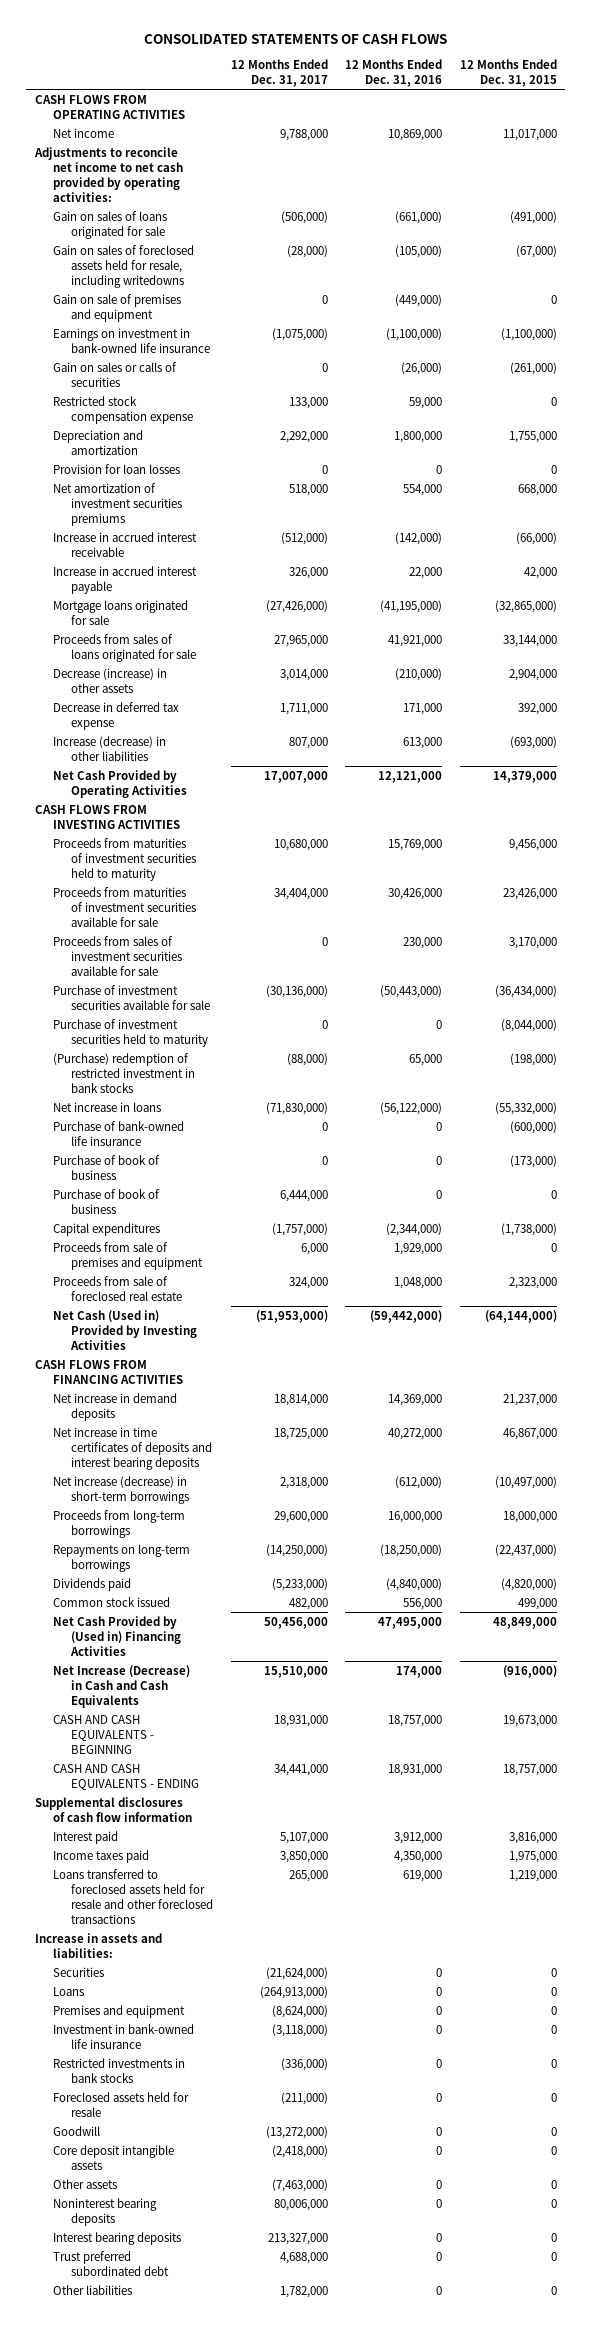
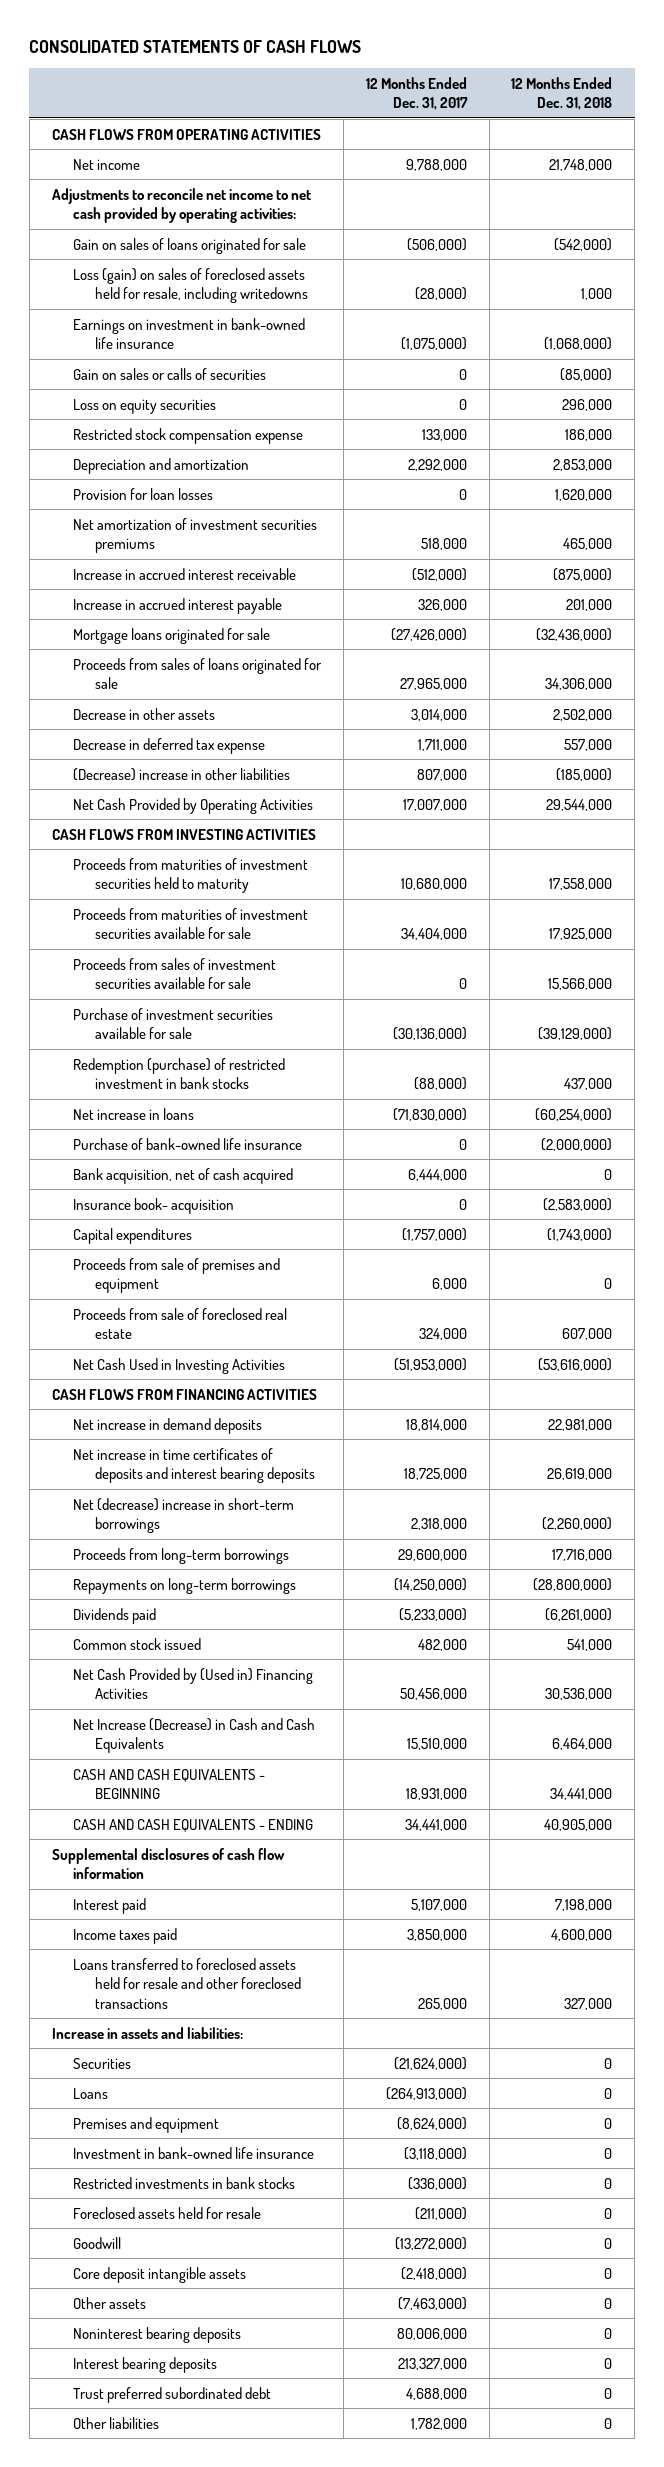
- | 12 Months Ended Dec. 31, 2017 | 12 Months Ended Dec. 31, 2016 | 12 Months Ended Dec. 31, 2015
+ | 12 Months Ended Dec. 31, 2017 | 12 Months Ended Dec. 31, 2018
- Gain on sales of foreclosed assets held for resale, including writedowns | (28,000) | (105,000) | (67,000)
- Gain on sale of premises and equipment | 0 | (449,000) | 0
+ Loss (gain) on sales of foreclosed assets held for resale, including writedowns | (28,000) | 1,000
+ Loss on equity securities | 0 | 296,000
- Decrease (increase) in other assets | 3,014,000 | (210,000) | 2,904,000
+ Decrease in other assets | 3,014,000 | 2,502,000
- Increase (decrease) in other liabilities | 807,000 | 613,000 | (693,000)
+ (Decrease) increase in other liabilities | 807,000 | (185,000)
- Purchase of investment securities held to maturity | 0 | 0 | (8,044,000)
- (Purchase) redemption of restricted investment in bank stocks | (88,000) | 65,000 | (198,000)
+ Redemption (purchase) of restricted investment in bank stocks | (88,000) | 437,000
- Purchase of book of business | 0 | 0 | (173,000)
- Purchase of book of business | 6,444,000 | 0 | 0
+ Bank acquisition, net of cash acquired | 6,444,000 | 0
+ Insurance book- acquisition | 0 | (2,583,000)
- Net Cash (Used in) Provided by Investing Activities | (51,953,000) | (59,442,000) | (64,144,000)
+ Net Cash Used in Investing Activities | (51,953,000) | (53,616,000)
- Net increase (decrease) in short-term borrowings | 2,318,000 | (612,000) | (10,497,000)
+ Net (decrease) increase in short-term borrowings | 2,318,000 | (2,260,000)

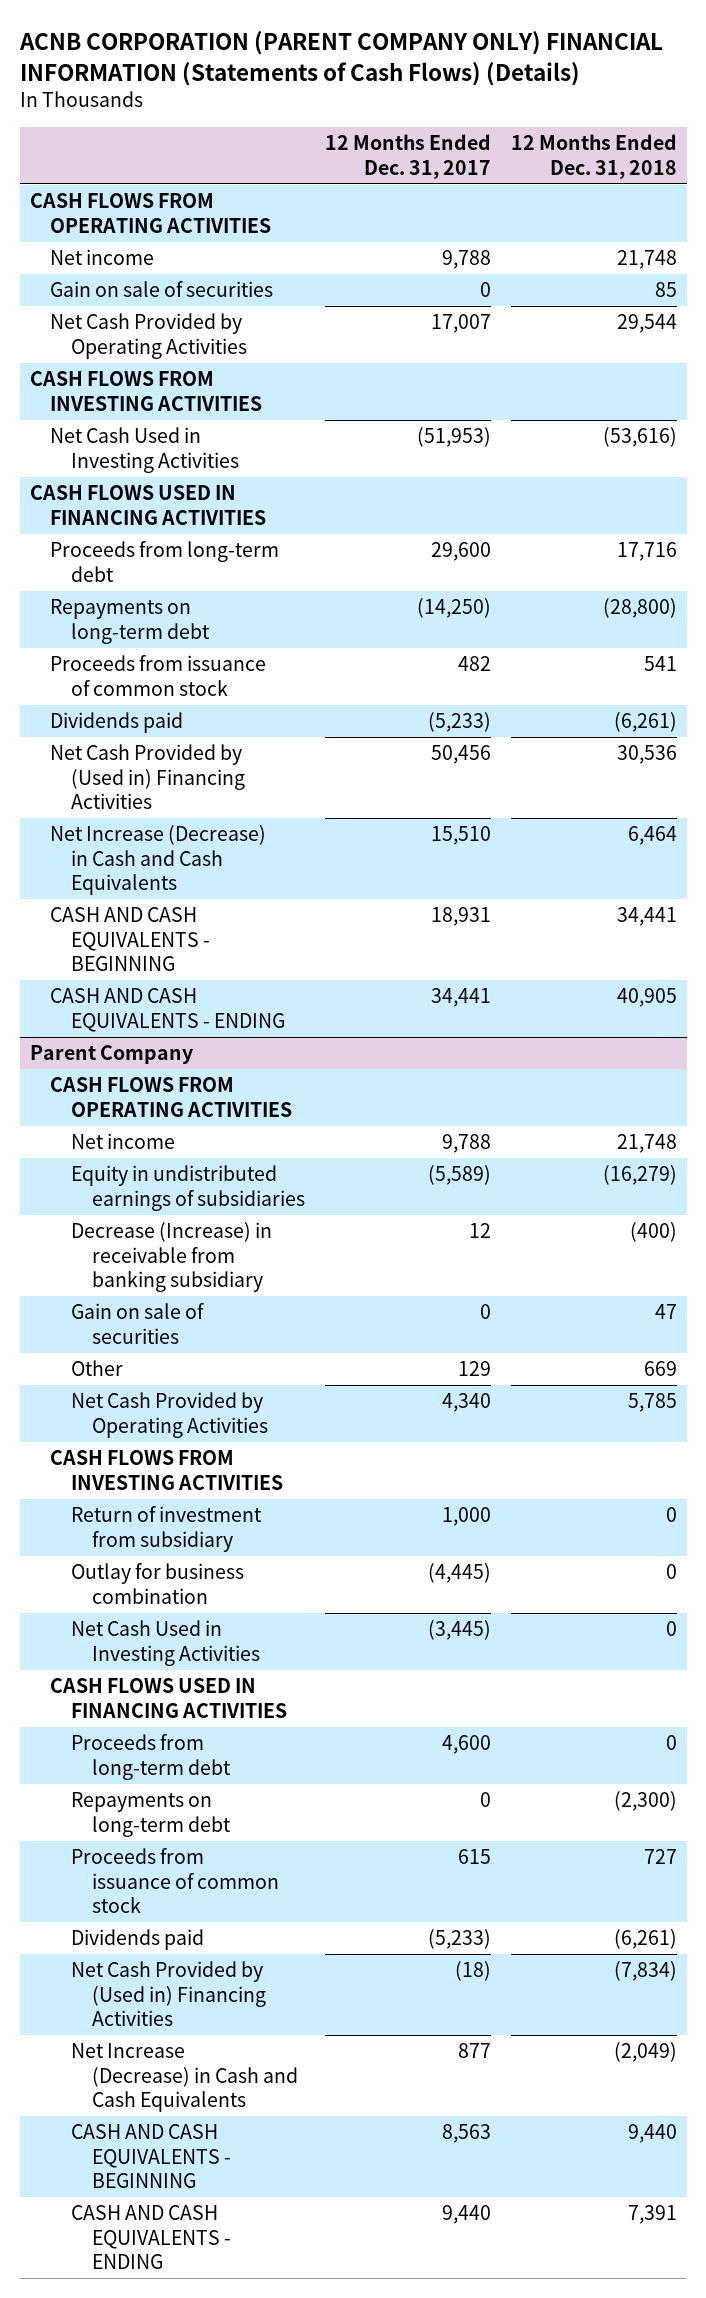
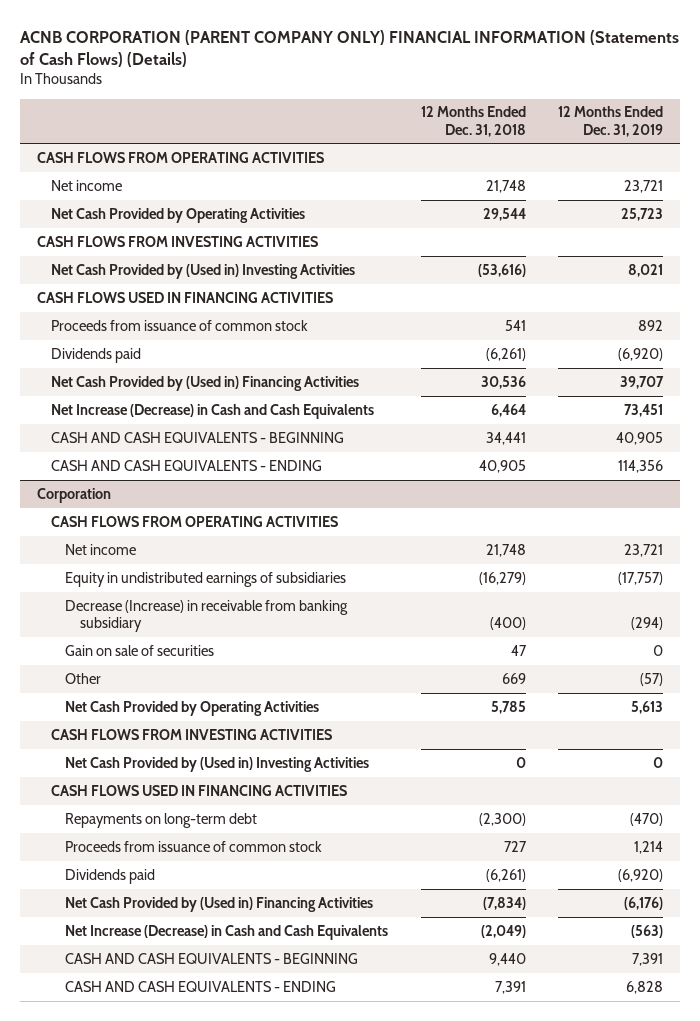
- | 12 Months Ended Dec. 31, 2017 | 12 Months Ended Dec. 31, 2018
+ | 12 Months Ended Dec. 31, 2018 | 12 Months Ended Dec. 31, 2019
- Gain on sale of securities | 0 | 85
- Net Cash Used in Investing Activities | (51,953) | (53,616)
+ Net Cash Provided by (Used in) Investing Activities | (53,616) | 8,021
- Proceeds from long-term debt | 29,600 | 17,716
- Repayments on long-term debt | (14,250) | (28,800)
- Parent Company
+ Corporation
- Return of investment from subsidiary | 1,000 | 0
- Outlay for business combination | (4,445) | 0
- Net Cash Used in Investing Activities | (3,445) | 0
+ Net Cash Provided by (Used in) Investing Activities | 0 | 0
- Proceeds from long-term debt | 4,600 | 0

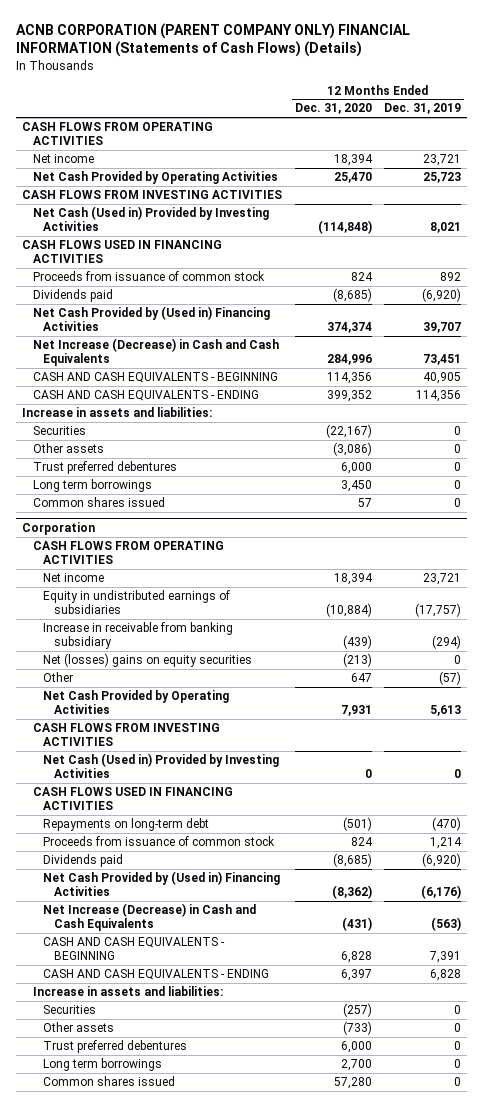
- | 12 Months Ended Dec. 31, 2018 | 12 Months Ended Dec. 31, 2019
+ | 12 Months Ended Dec. 31, 2020 | 12 Months Ended Dec. 31, 2019
- Net Cash Provided by (Used in) Investing Activities | (53,616) | 8,021
+ Net Cash (Used in) Provided by Investing Activities | (114,848) | 8,021
+ Increase in assets and liabilities:
+ Securities | (22,167) | 0
+ Other assets | (3,086) | 0
+ Trust preferred debentures | 6,000 | 0
+ Long term borrowings | 3,450 | 0
+ Common shares issued | 57 | 0
@ Corporation
- Decrease (Increase) in receivable from banking subsidiary | (400) | (294)
- Gain on sale of securities | 47 | 0
+ Increase in receivable from banking subsidiary | (439) | (294)
+ Net (losses) gains on equity securities | (213) | 0
- Net Cash Provided by (Used in) Investing Activities | 0 | 0
+ Net Cash (Used in) Provided by Investing Activities | 0 | 0
+ Increase in assets and liabilities:
+ Securities | (257) | 0
+ Other assets | (733) | 0
+ Trust preferred debentures | 6,000 | 0
+ Long term borrowings | 2,700 | 0
+ Common shares issued | 57,280 | 0

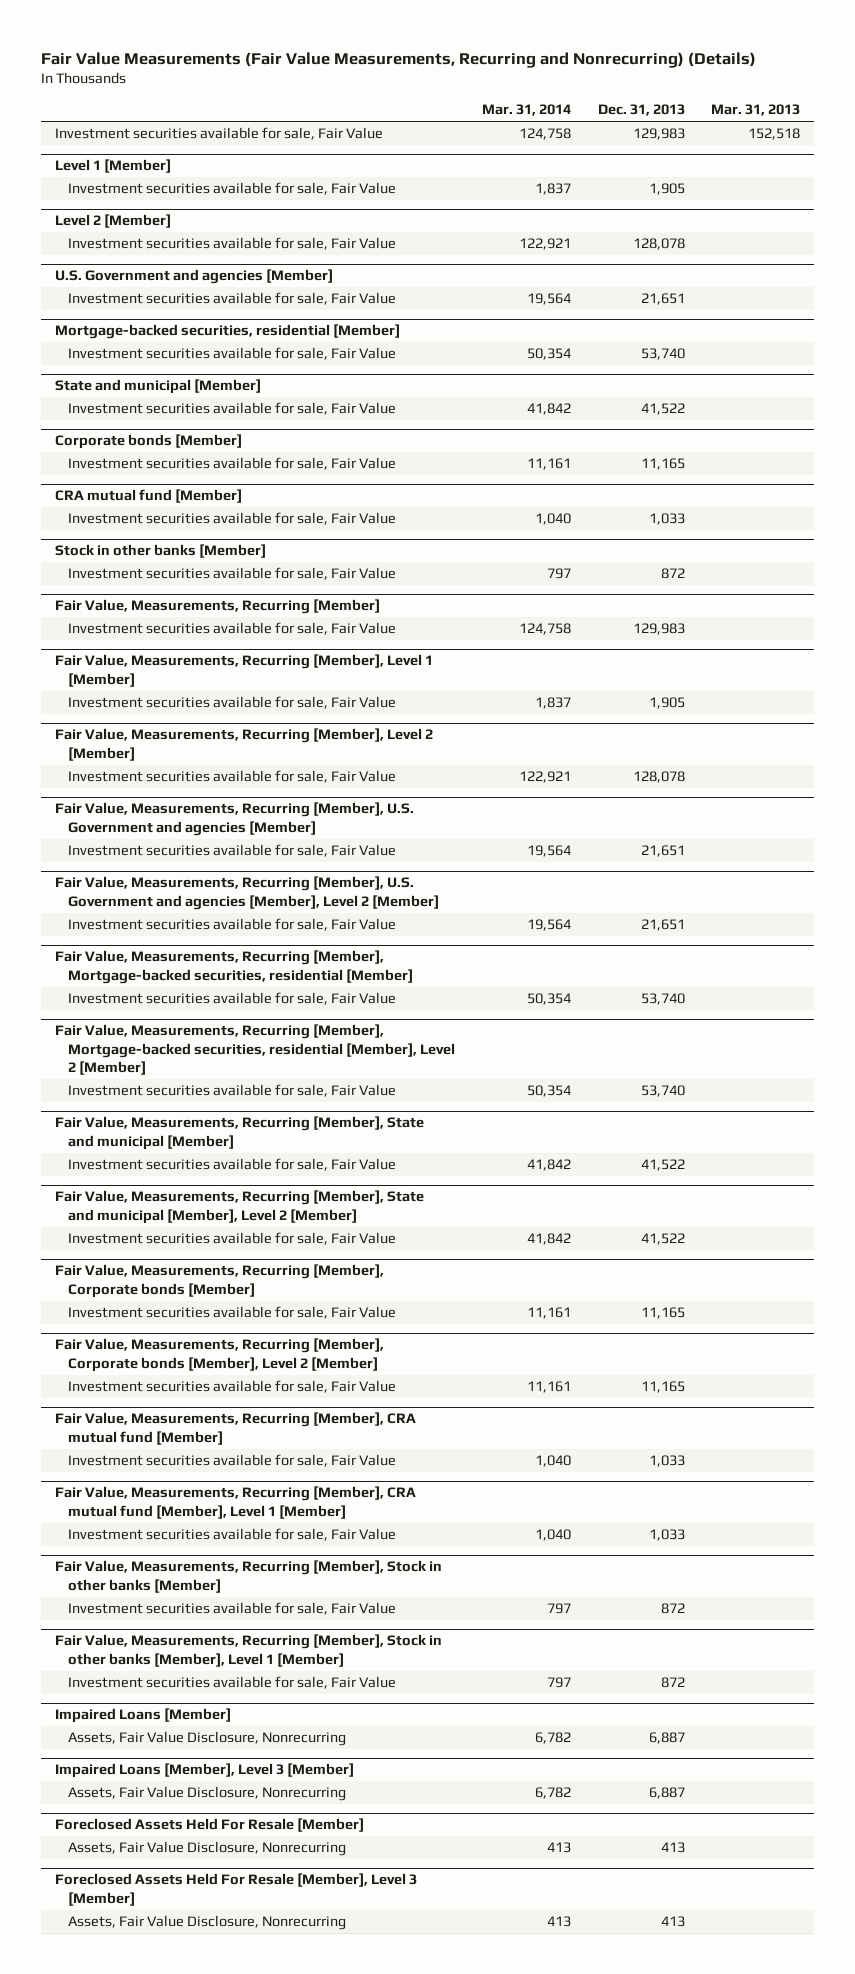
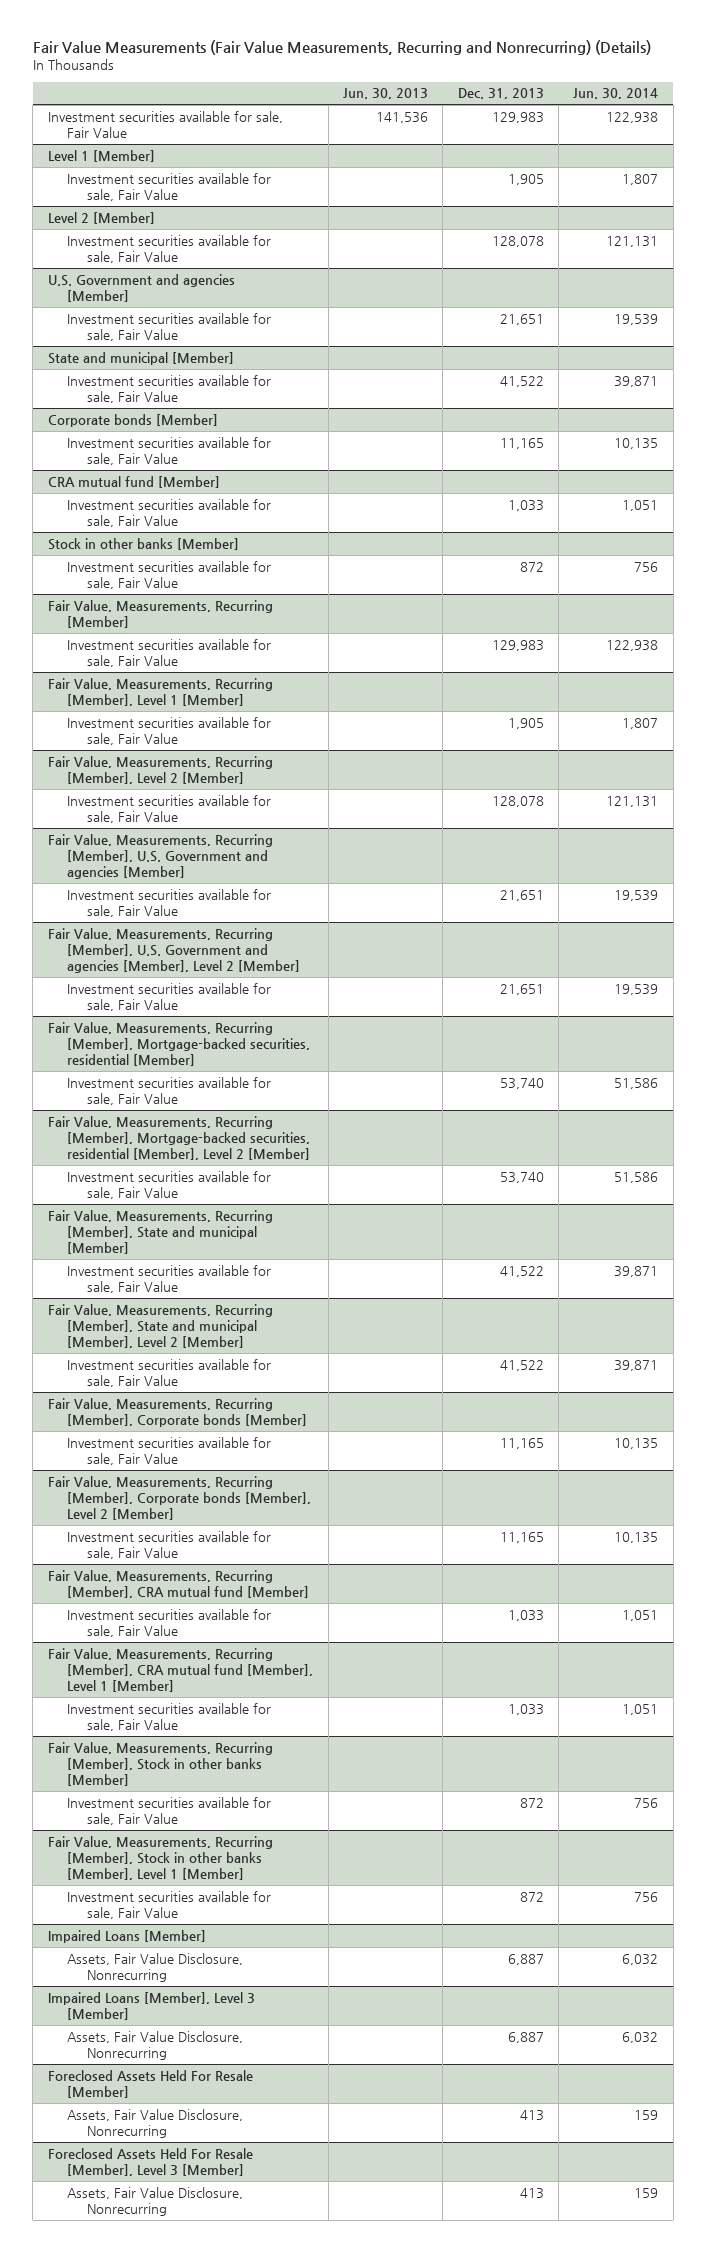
- | Mar. 31, 2014 | Dec. 31, 2013 | Mar. 31, 2013
+ | Jun. 30, 2013 | Dec. 31, 2013 | Jun. 30, 2014
- Mortgage-backed securities, residential [Member]
- Investment securities available for sale, Fair Value | 50,354 | 53,740 |

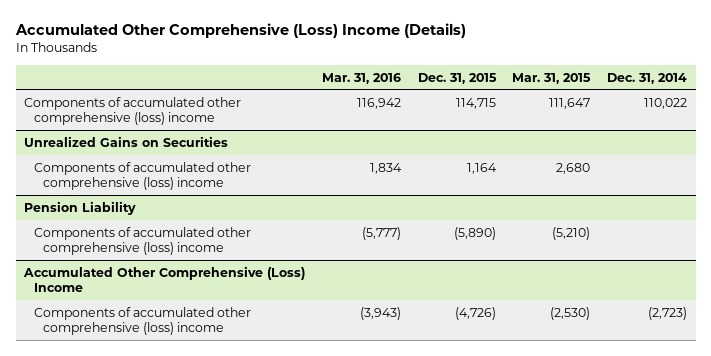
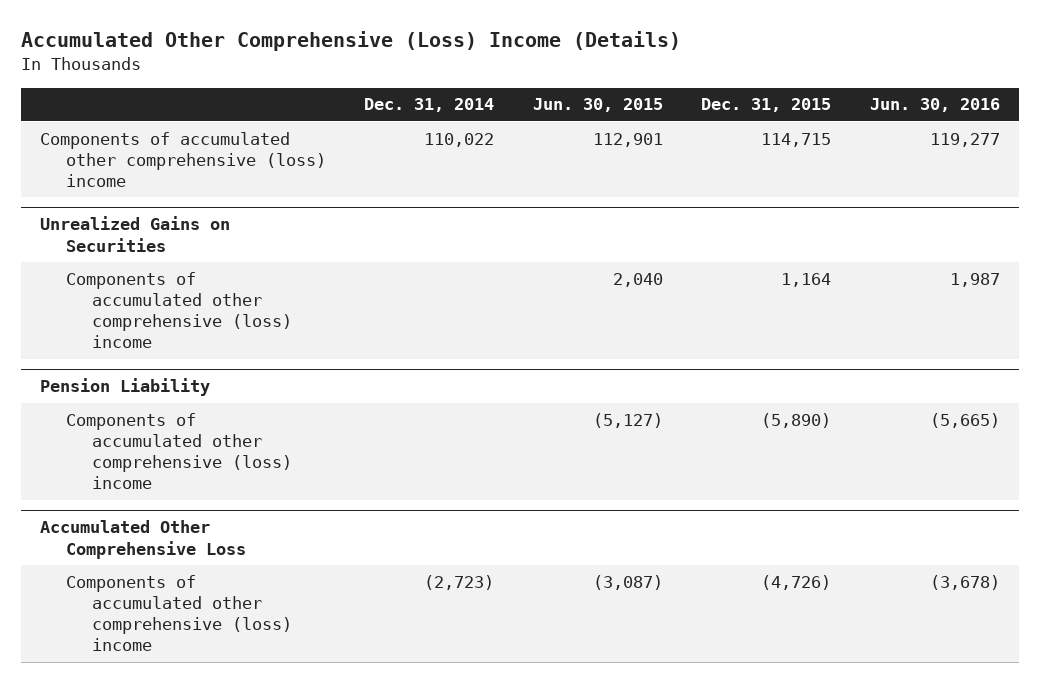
- | Mar. 31, 2016 | Dec. 31, 2015 | Mar. 31, 2015 | Dec. 31, 2014
+ | Dec. 31, 2014 | Jun. 30, 2015 | Dec. 31, 2015 | Jun. 30, 2016
- Accumulated Other Comprehensive (Loss) Income
+ Accumulated Other Comprehensive Loss

